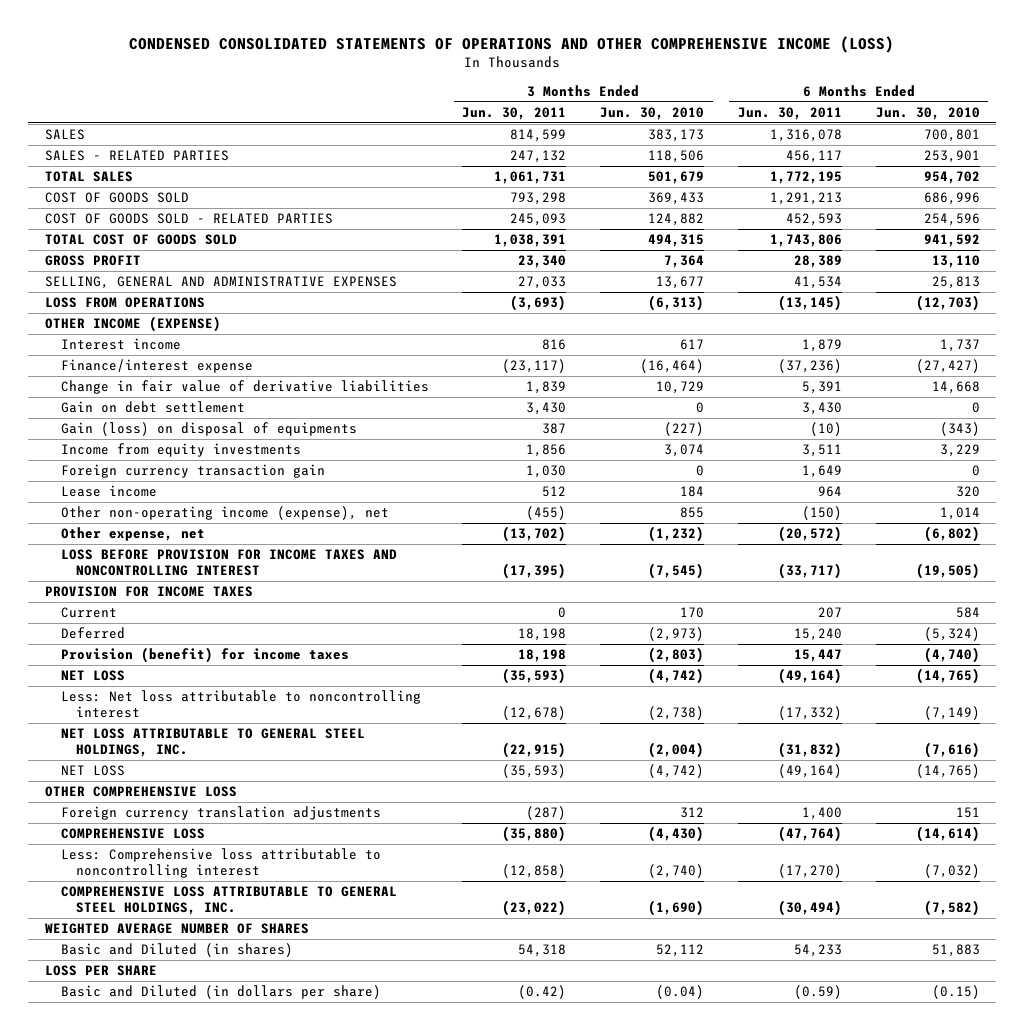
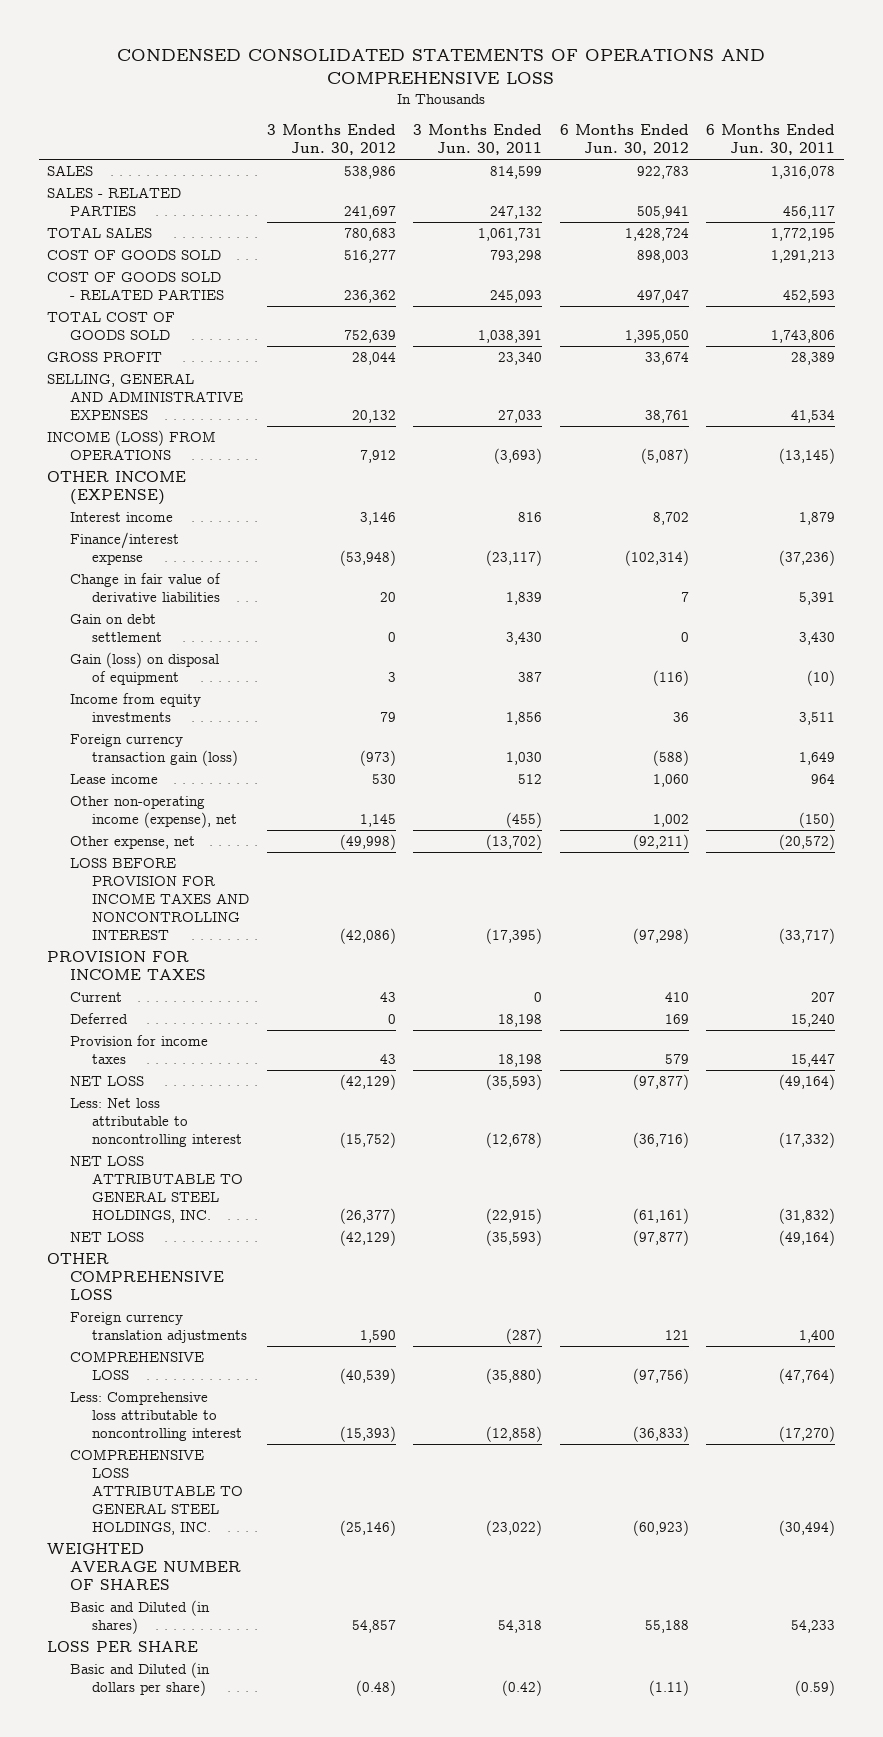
- CONDENSED CONSOLIDATED STATEMENTS OF OPERATIONS AND OTHER COMPREHENSIVE INCOME (LOSS)
+ CONDENSED CONSOLIDATED STATEMENTS OF OPERATIONS AND COMPREHENSIVE LOSS
- | 3 Months Ended Jun. 30, 2011 | 3 Months Ended Jun. 30, 2010 | 6 Months Ended Jun. 30, 2011 | 6 Months Ended Jun. 30, 2010
+ | 3 Months Ended Jun. 30, 2012 | 3 Months Ended Jun. 30, 2011 | 6 Months Ended Jun. 30, 2012 | 6 Months Ended Jun. 30, 2011
- LOSS FROM OPERATIONS | (3,693) | (6,313) | (13,145) | (12,703)
+ INCOME (LOSS) FROM OPERATIONS | 7,912 | (3,693) | (5,087) | (13,145)
- Gain (loss) on disposal of equipments | 387 | (227) | (10) | (343)
+ Gain (loss) on disposal of equipment | 3 | 387 | (116) | (10)
- Foreign currency transaction gain | 1,030 | 0 | 1,649 | 0
+ Foreign currency transaction gain (loss) | (973) | 1,030 | (588) | 1,649
- Provision (benefit) for income taxes | 18,198 | (2,803) | 15,447 | (4,740)
+ Provision for income taxes | 43 | 18,198 | 579 | 15,447

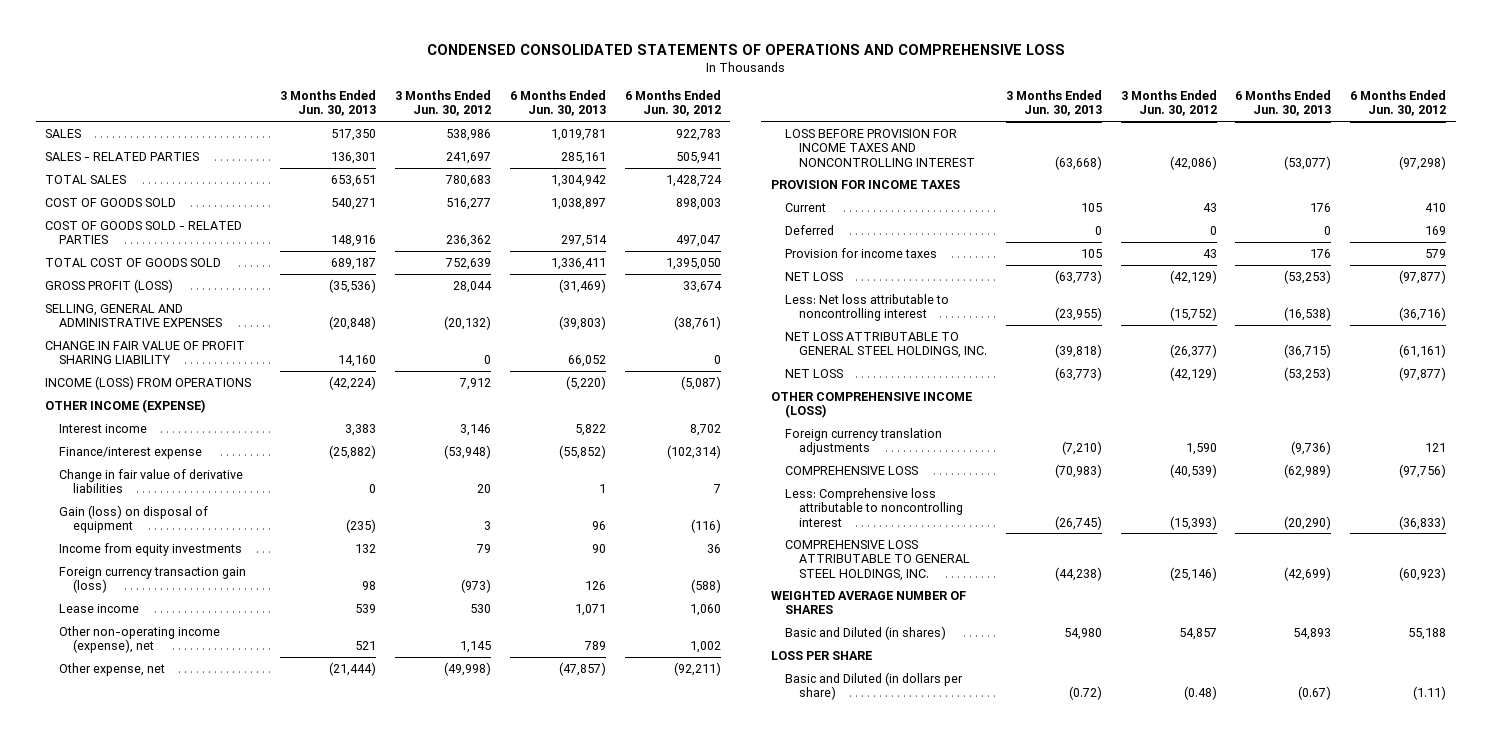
- | 3 Months Ended Jun. 30, 2012 | 3 Months Ended Jun. 30, 2011 | 6 Months Ended Jun. 30, 2012 | 6 Months Ended Jun. 30, 2011
+ | 3 Months Ended Jun. 30, 2013 | 3 Months Ended Jun. 30, 2012 | 6 Months Ended Jun. 30, 2013 | 6 Months Ended Jun. 30, 2012
- GROSS PROFIT | 28,044 | 23,340 | 33,674 | 28,389
- SELLING, GENERAL AND ADMINISTRATIVE EXPENSES | 20,132 | 27,033 | 38,761 | 41,534
+ GROSS PROFIT (LOSS) | (35,536) | 28,044 | (31,469) | 33,674
+ SELLING, GENERAL AND ADMINISTRATIVE EXPENSES | (20,848) | (20,132) | (39,803) | (38,761)
+ CHANGE IN FAIR VALUE OF PROFIT SHARING LIABILITY | 14,160 | 0 | 66,052 | 0
- Gain on debt settlement | 0 | 3,430 | 0 | 3,430
- OTHER COMPREHENSIVE LOSS
+ OTHER COMPREHENSIVE INCOME (LOSS)

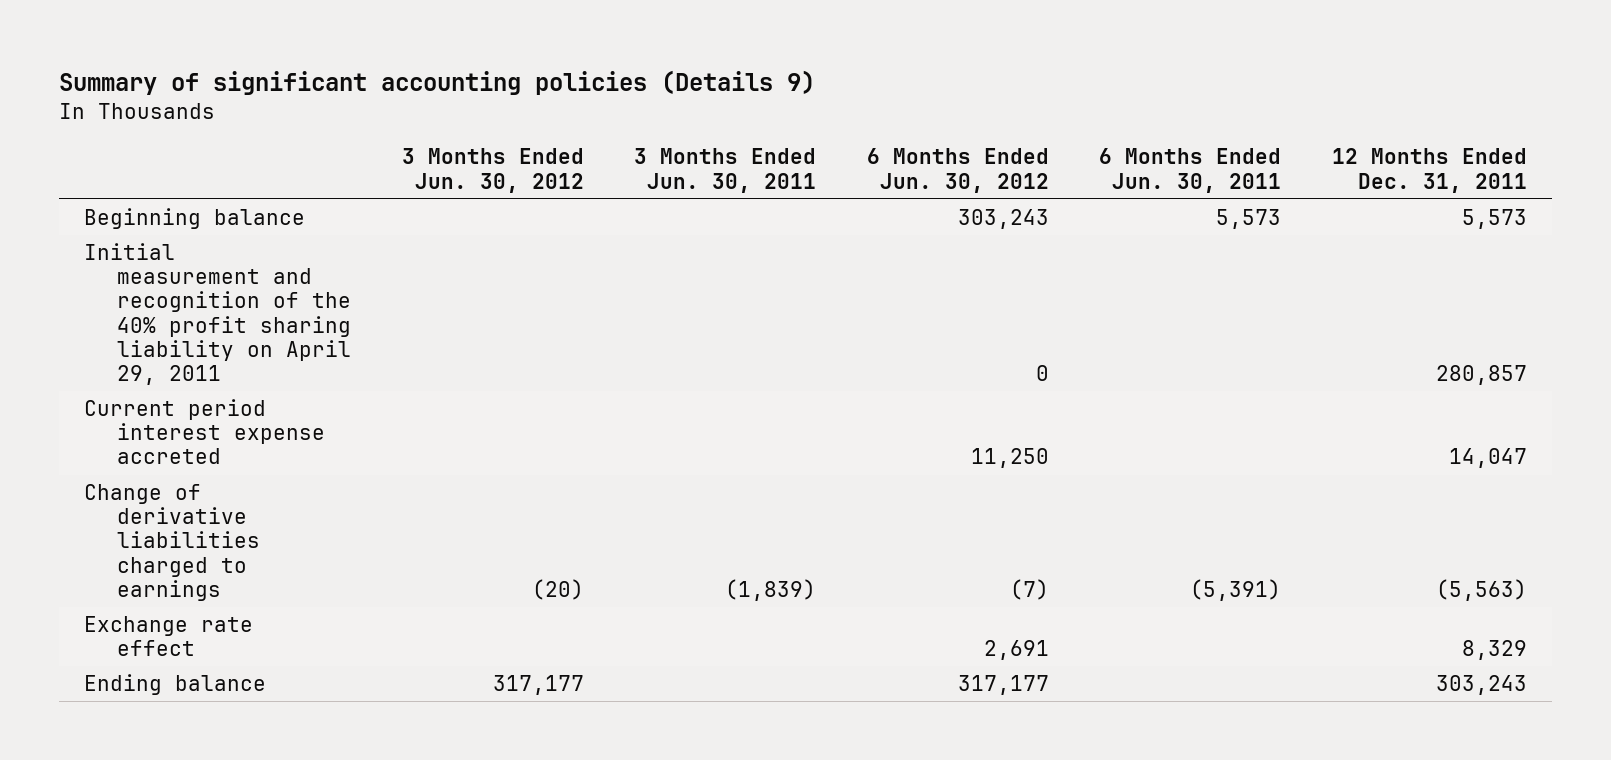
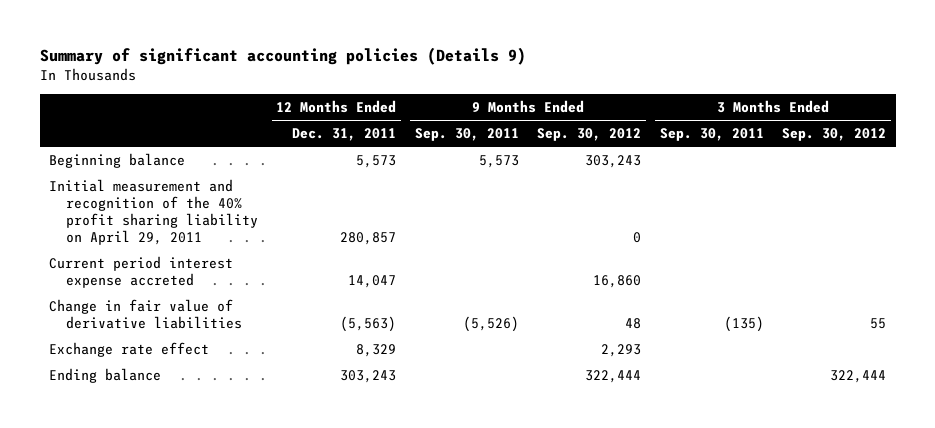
- | 3 Months Ended Jun. 30, 2012 | 3 Months Ended Jun. 30, 2011 | 6 Months Ended Jun. 30, 2012 | 6 Months Ended Jun. 30, 2011 | 12 Months Ended Dec. 31, 2011
+ | 12 Months Ended Dec. 31, 2011 | 9 Months Ended Sep. 30, 2011 | 9 Months Ended Sep. 30, 2012 | 3 Months Ended Sep. 30, 2011 | 3 Months Ended Sep. 30, 2012
- Change of derivative liabilities charged to earnings | (20) | (1,839) | (7) | (5,391) | (5,563)
+ Change in fair value of derivative liabilities | (5,563) | (5,526) | 48 | (135) | 55

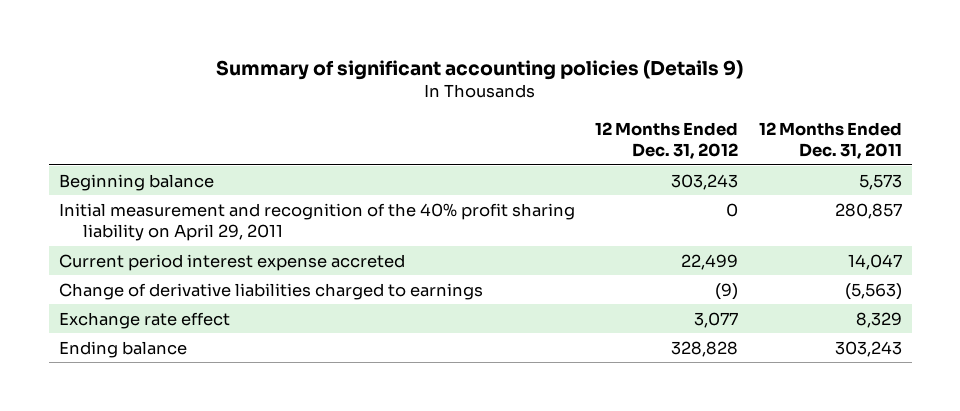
- | 12 Months Ended Dec. 31, 2011 | 9 Months Ended Sep. 30, 2011 | 9 Months Ended Sep. 30, 2012 | 3 Months Ended Sep. 30, 2011 | 3 Months Ended Sep. 30, 2012
+ | 12 Months Ended Dec. 31, 2012 | 12 Months Ended Dec. 31, 2011
- Change in fair value of derivative liabilities | (5,563) | (5,526) | 48 | (135) | 55
+ Change of derivative liabilities charged to earnings | (9) | (5,563)

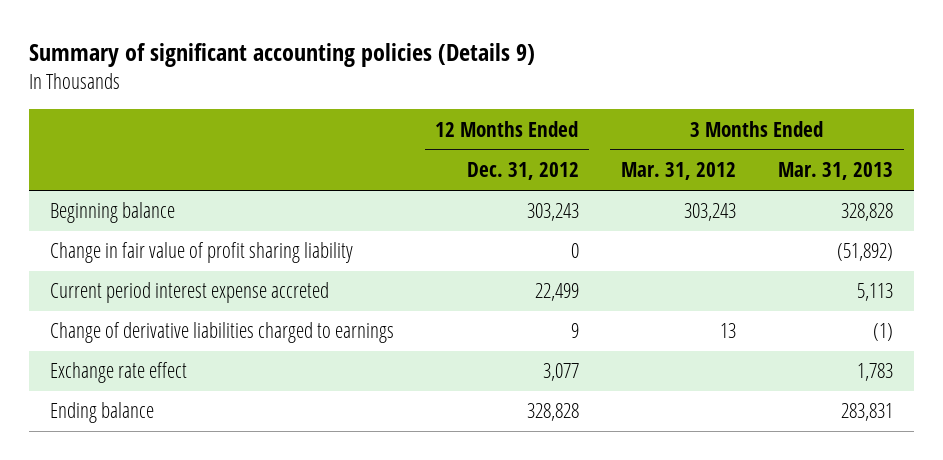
- | 12 Months Ended Dec. 31, 2012 | 12 Months Ended Dec. 31, 2011
+ | 12 Months Ended Dec. 31, 2012 | 3 Months Ended Mar. 31, 2012 | 3 Months Ended Mar. 31, 2013
- Initial measurement and recognition of the 40% profit sharing liability on April 29, 2011 | 0 | 280,857
+ Change in fair value of profit sharing liability | 0 | | (51,892)
- Change of derivative liabilities charged to earnings | (9) | (5,563)
+ Change of derivative liabilities charged to earnings | 9 | 13 | (1)

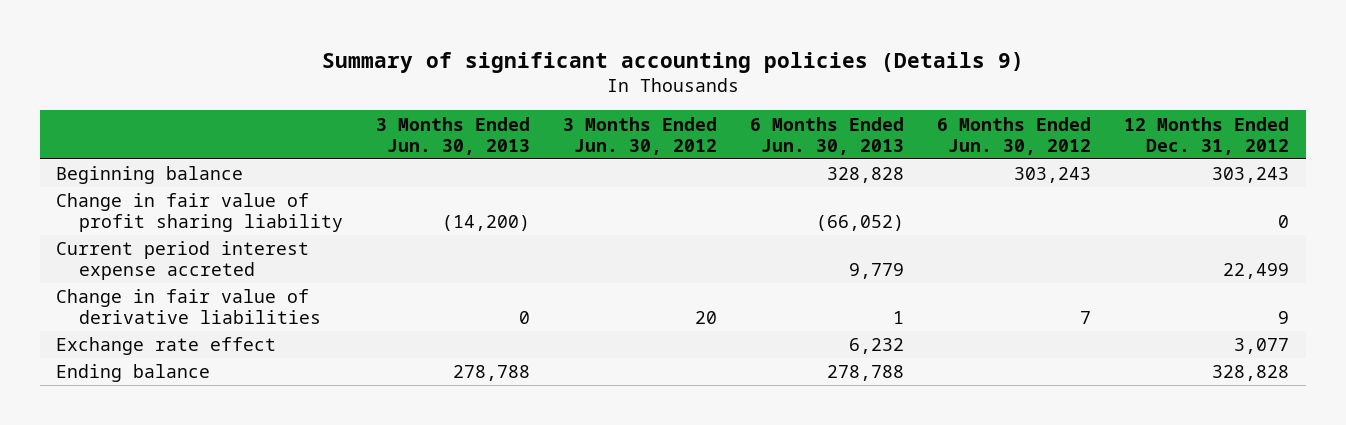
- | 12 Months Ended Dec. 31, 2012 | 3 Months Ended Mar. 31, 2012 | 3 Months Ended Mar. 31, 2013
+ | 3 Months Ended Jun. 30, 2013 | 3 Months Ended Jun. 30, 2012 | 6 Months Ended Jun. 30, 2013 | 6 Months Ended Jun. 30, 2012 | 12 Months Ended Dec. 31, 2012
- Change of derivative liabilities charged to earnings | 9 | 13 | (1)
+ Change in fair value of derivative liabilities | 0 | 20 | 1 | 7 | 9

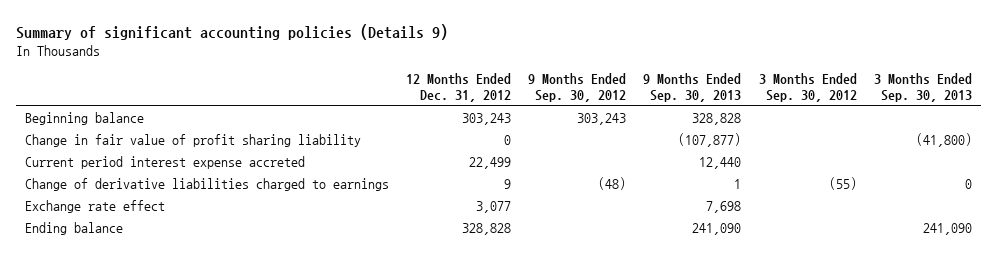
- | 3 Months Ended Jun. 30, 2013 | 3 Months Ended Jun. 30, 2012 | 6 Months Ended Jun. 30, 2013 | 6 Months Ended Jun. 30, 2012 | 12 Months Ended Dec. 31, 2012
+ | 12 Months Ended Dec. 31, 2012 | 9 Months Ended Sep. 30, 2012 | 9 Months Ended Sep. 30, 2013 | 3 Months Ended Sep. 30, 2012 | 3 Months Ended Sep. 30, 2013
- Change in fair value of derivative liabilities | 0 | 20 | 1 | 7 | 9
+ Change of derivative liabilities charged to earnings | 9 | (48) | 1 | (55) | 0

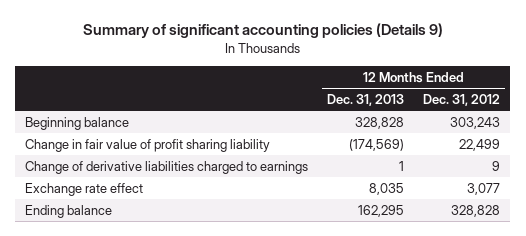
- | 12 Months Ended Dec. 31, 2012 | 9 Months Ended Sep. 30, 2012 | 9 Months Ended Sep. 30, 2013 | 3 Months Ended Sep. 30, 2012 | 3 Months Ended Sep. 30, 2013
+ | 12 Months Ended Dec. 31, 2013 | 12 Months Ended Dec. 31, 2012
- Change in fair value of profit sharing liability | 0 | | (107,877) | | (41,800)
- Current period interest expense accreted | 22,499 | | 12,440 | |
+ Change in fair value of profit sharing liability | (174,569) | 22,499

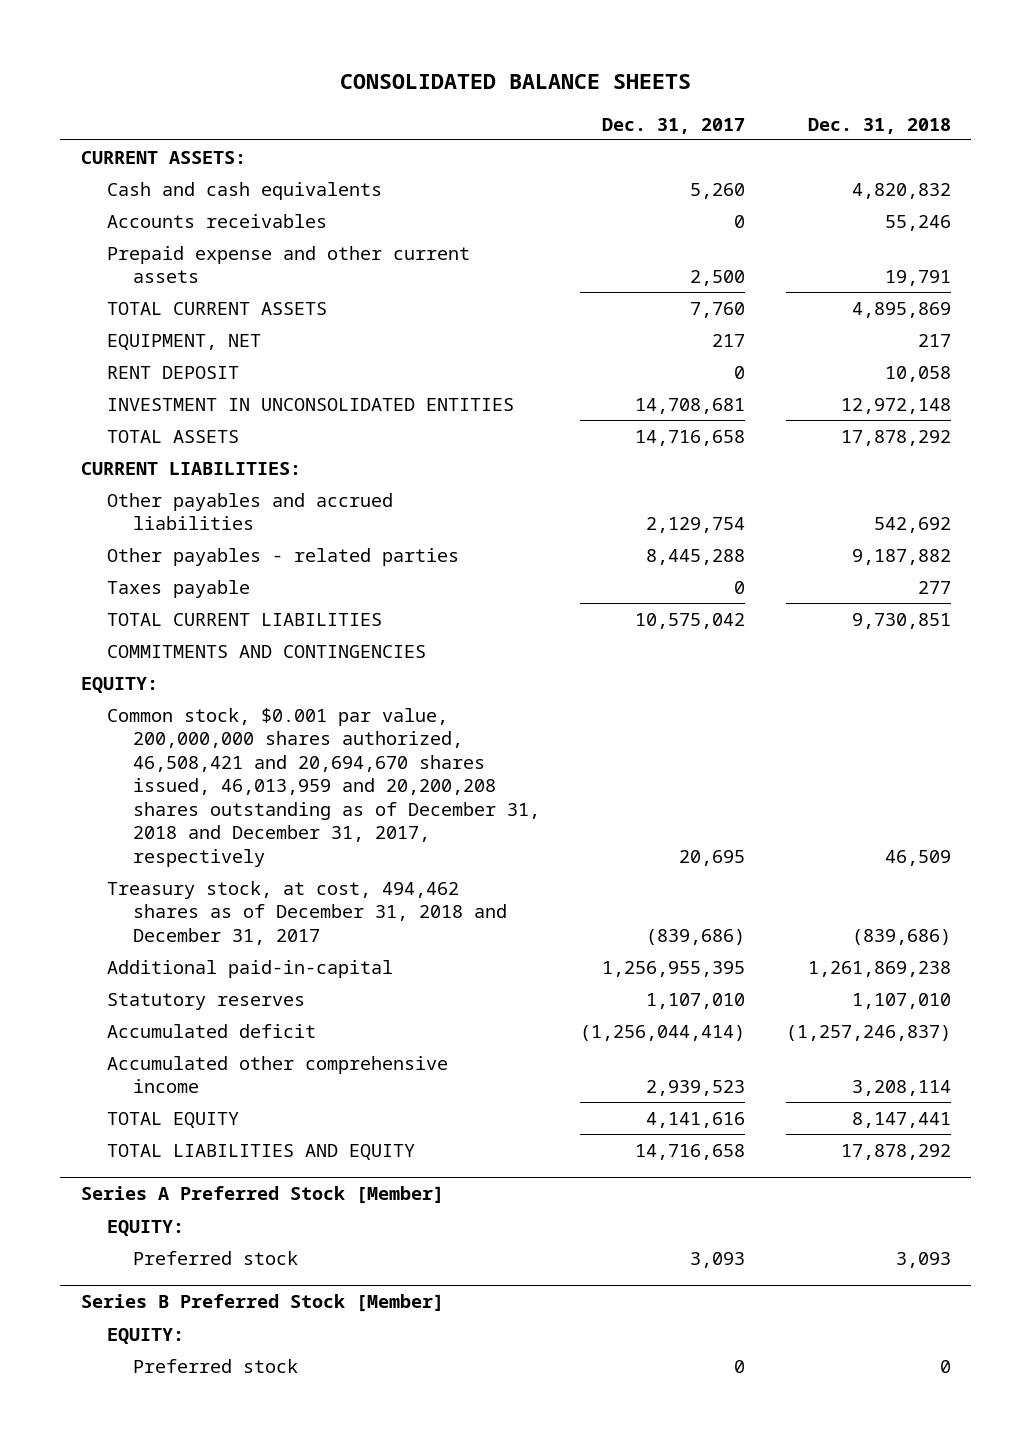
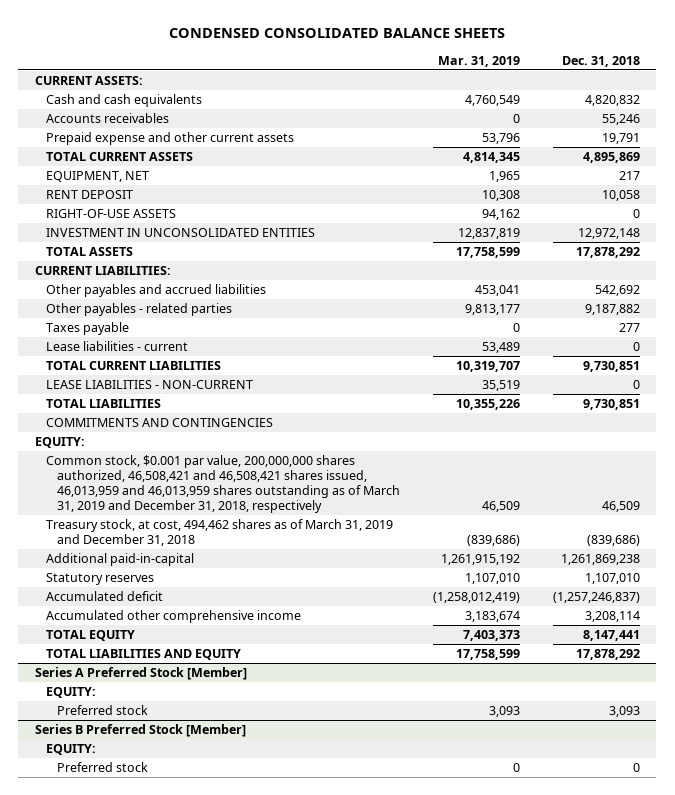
- CONSOLIDATED BALANCE SHEETS
+ CONDENSED CONSOLIDATED BALANCE SHEETS
- | Dec. 31, 2017 | Dec. 31, 2018
+ | Mar. 31, 2019 | Dec. 31, 2018
+ RIGHT-OF-USE ASSETS | 94,162 | 0
+ Lease liabilities - current | 53,489 | 0
+ LEASE LIABILITIES - NON-CURRENT | 35,519 | 0
+ TOTAL LIABILITIES | 10,355,226 | 9,730,851
- Common stock, $0.001 par value, 200,000,000 shares authorized, 46,508,421 and 20,694,670 shares issued, 46,013,959 and 20,200,208 shares outstanding as of December 31, 2018 and December 31, 2017, respectively | 20,695 | 46,509
- Treasury stock, at cost, 494,462 shares as of December 31, 2018 and December 31, 2017 | (839,686) | (839,686)
+ Common stock, $0.001 par value, 200,000,000 shares authorized, 46,508,421 and 46,508,421 shares issued, 46,013,959 and 46,013,959 shares outstanding as of March 31, 2019 and December 31, 2018, respectively | 46,509 | 46,509
+ Treasury stock, at cost, 494,462 shares as of March 31, 2019 and December 31, 2018 | (839,686) | (839,686)

